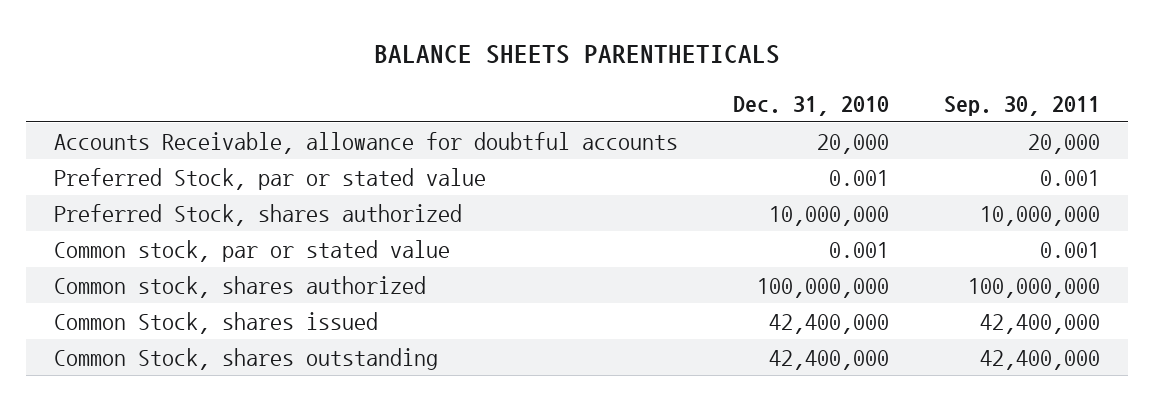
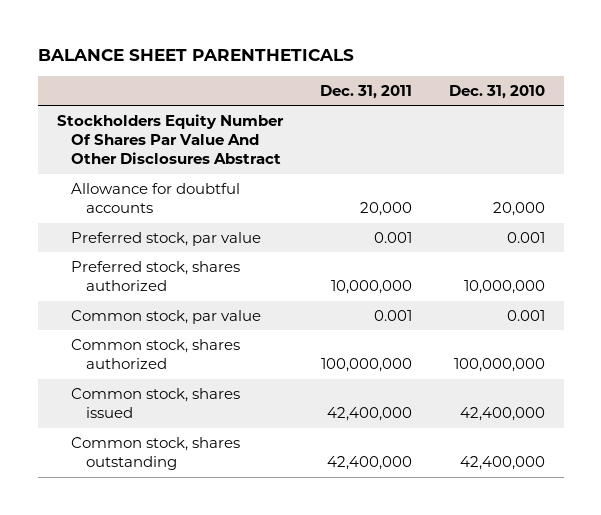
- BALANCE SHEETS PARENTHETICALS
+ BALANCE SHEET PARENTHETICALS
- | Dec. 31, 2010 | Sep. 30, 2011
+ | Dec. 31, 2011 | Dec. 31, 2010
- Accounts Receivable, allowance for doubtful accounts | 20,000 | 20,000
- Preferred Stock, par or stated value | 0.001 | 0.001
- Preferred Stock, shares authorized | 10,000,000 | 10,000,000
- Common stock, par or stated value | 0.001 | 0.001
+ Stockholders Equity Number Of Shares Par Value And Other Disclosures Abstract
+ Allowance for doubtful accounts | 20,000 | 20,000
+ Preferred stock, par value | 0.001 | 0.001
+ Preferred stock, shares authorized | 10,000,000 | 10,000,000
+ Common stock, par value | 0.001 | 0.001
- Common Stock, shares issued | 42,400,000 | 42,400,000
- Common Stock, shares outstanding | 42,400,000 | 42,400,000
+ Common stock, shares issued | 42,400,000 | 42,400,000
+ Common stock, shares outstanding | 42,400,000 | 42,400,000

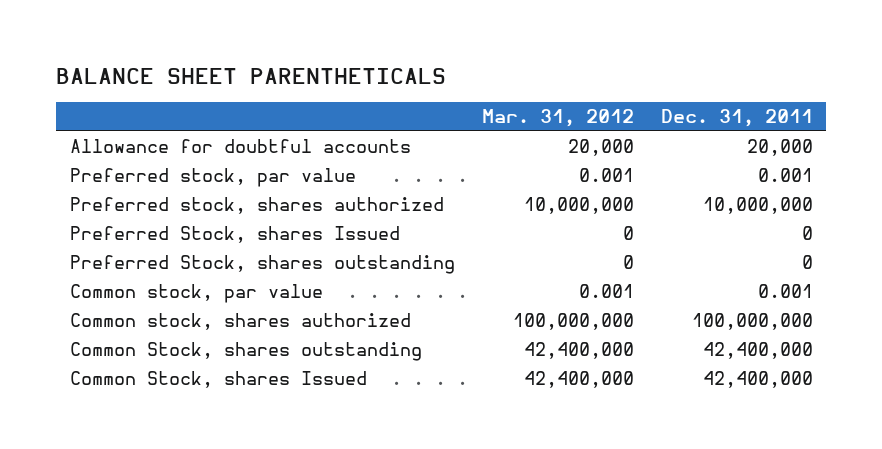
- | Dec. 31, 2011 | Dec. 31, 2010
+ | Mar. 31, 2012 | Dec. 31, 2011
- Stockholders Equity Number Of Shares Par Value And Other Disclosures Abstract
+ Preferred Stock, shares Issued | 0 | 0
+ Preferred Stock, shares outstanding | 0 | 0
- Common stock, shares issued | 42,400,000 | 42,400,000
- Common stock, shares outstanding | 42,400,000 | 42,400,000
+ Common Stock, shares outstanding | 42,400,000 | 42,400,000
+ Common Stock, shares Issued | 42,400,000 | 42,400,000

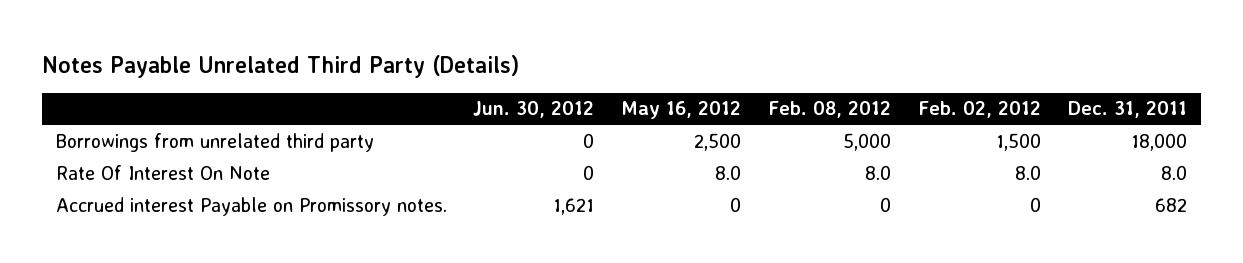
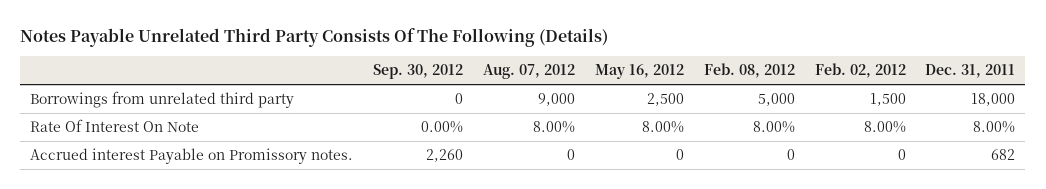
- Notes Payable Unrelated Third Party (Details)
+ Notes Payable Unrelated Third Party Consists Of The Following (Details)
- | Jun. 30, 2012 | May 16, 2012 | Feb. 08, 2012 | Feb. 02, 2012 | Dec. 31, 2011
+ | Sep. 30, 2012 | Aug. 07, 2012 | May 16, 2012 | Feb. 08, 2012 | Feb. 02, 2012 | Dec. 31, 2011
- Rate Of Interest On Note | 0 | 8.0 | 8.0 | 8.0 | 8.0
+ Rate Of Interest On Note | 0.00% | 8.00% | 8.00% | 8.00% | 8.00% | 8.00%

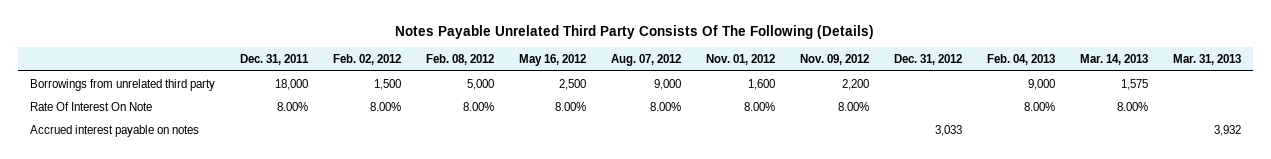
- | Sep. 30, 2012 | Aug. 07, 2012 | May 16, 2012 | Feb. 08, 2012 | Feb. 02, 2012 | Dec. 31, 2011
+ | Dec. 31, 2011 | Feb. 02, 2012 | Feb. 08, 2012 | May 16, 2012 | Aug. 07, 2012 | Nov. 01, 2012 | Nov. 09, 2012 | Dec. 31, 2012 | Feb. 04, 2013 | Mar. 14, 2013 | Mar. 31, 2013
- Accrued interest Payable on Promissory notes. | 2,260 | 0 | 0 | 0 | 0 | 682
+ Accrued interest payable on notes | | | | | | | | 3,033 | | | 3,932

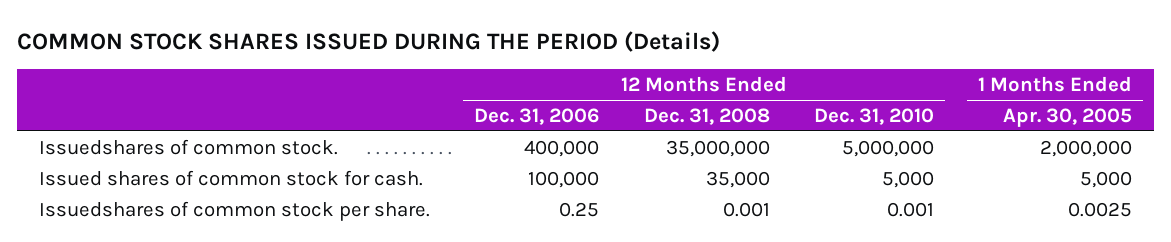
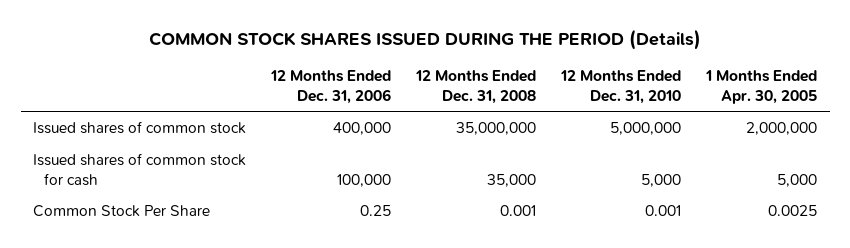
- Issuedshares of common stock. | 400,000 | 35,000,000 | 5,000,000 | 2,000,000
- Issued shares of common stock for cash. | 100,000 | 35,000 | 5,000 | 5,000
- Issuedshares of common stock per share. | 0.25 | 0.001 | 0.001 | 0.0025
+ Issued shares of common stock | 400,000 | 35,000,000 | 5,000,000 | 2,000,000
+ Issued shares of common stock for cash | 100,000 | 35,000 | 5,000 | 5,000
+ Common Stock Per Share | 0.25 | 0.001 | 0.001 | 0.0025

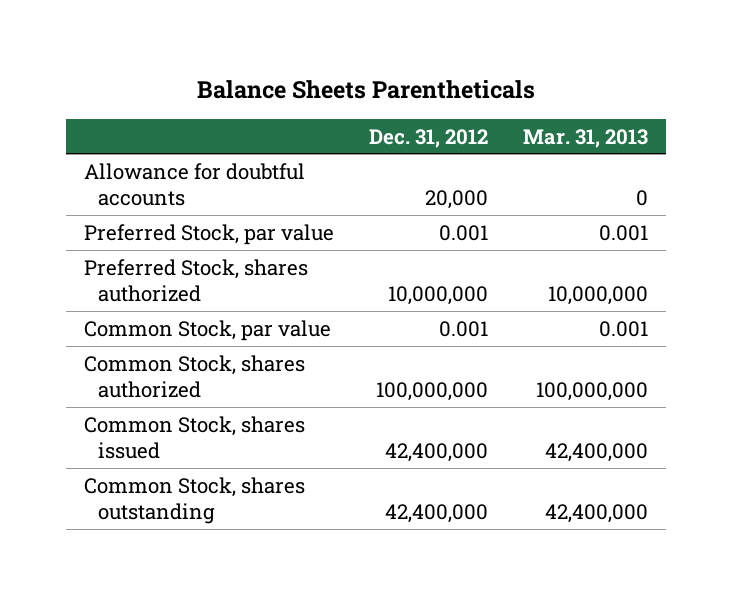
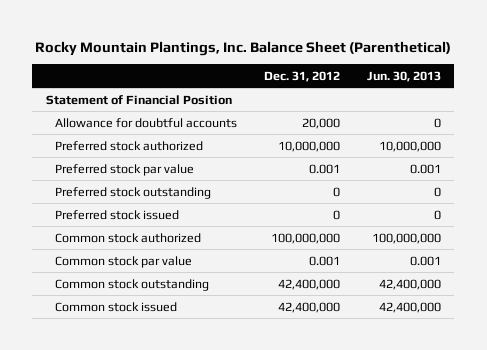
- Balance Sheets Parentheticals
+ Rocky Mountain Plantings, Inc. Balance Sheet (Parenthetical)
- | Dec. 31, 2012 | Mar. 31, 2013
+ | Dec. 31, 2012 | Jun. 30, 2013
+ Statement of Financial Position
- Preferred Stock, par value | 0.001 | 0.001
- Preferred Stock, shares authorized | 10,000,000 | 10,000,000
- Common Stock, par value | 0.001 | 0.001
- Common Stock, shares authorized | 100,000,000 | 100,000,000
- Common Stock, shares issued | 42,400,000 | 42,400,000
- Common Stock, shares outstanding | 42,400,000 | 42,400,000
+ Preferred stock authorized | 10,000,000 | 10,000,000
+ Preferred stock par value | 0.001 | 0.001
+ Preferred stock outstanding | 0 | 0
+ Preferred stock issued | 0 | 0
+ Common stock authorized | 100,000,000 | 100,000,000
+ Common stock par value | 0.001 | 0.001
+ Common stock outstanding | 42,400,000 | 42,400,000
+ Common stock issued | 42,400,000 | 42,400,000

